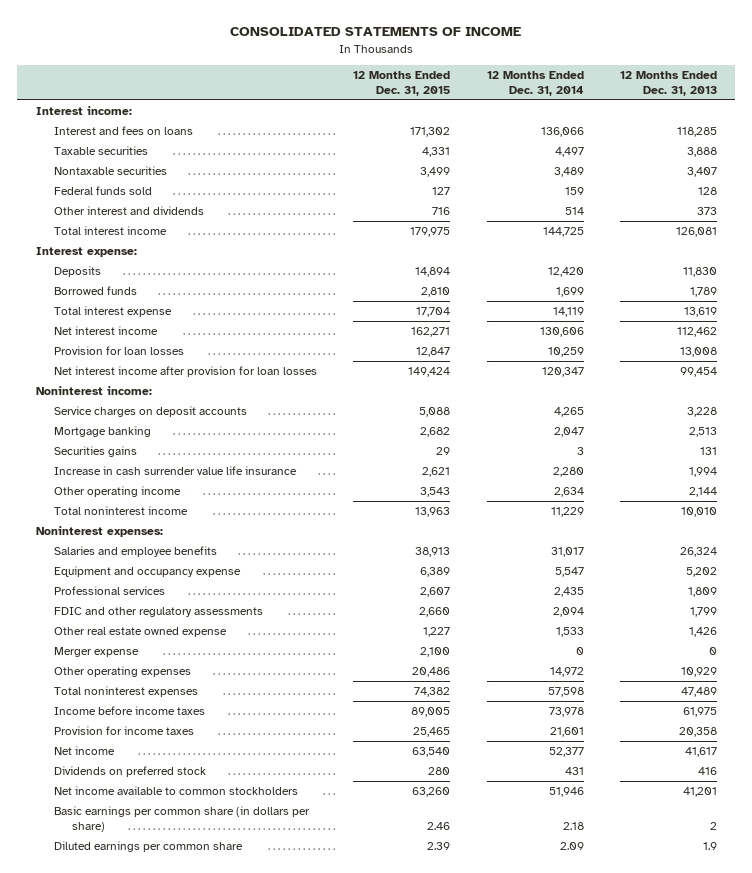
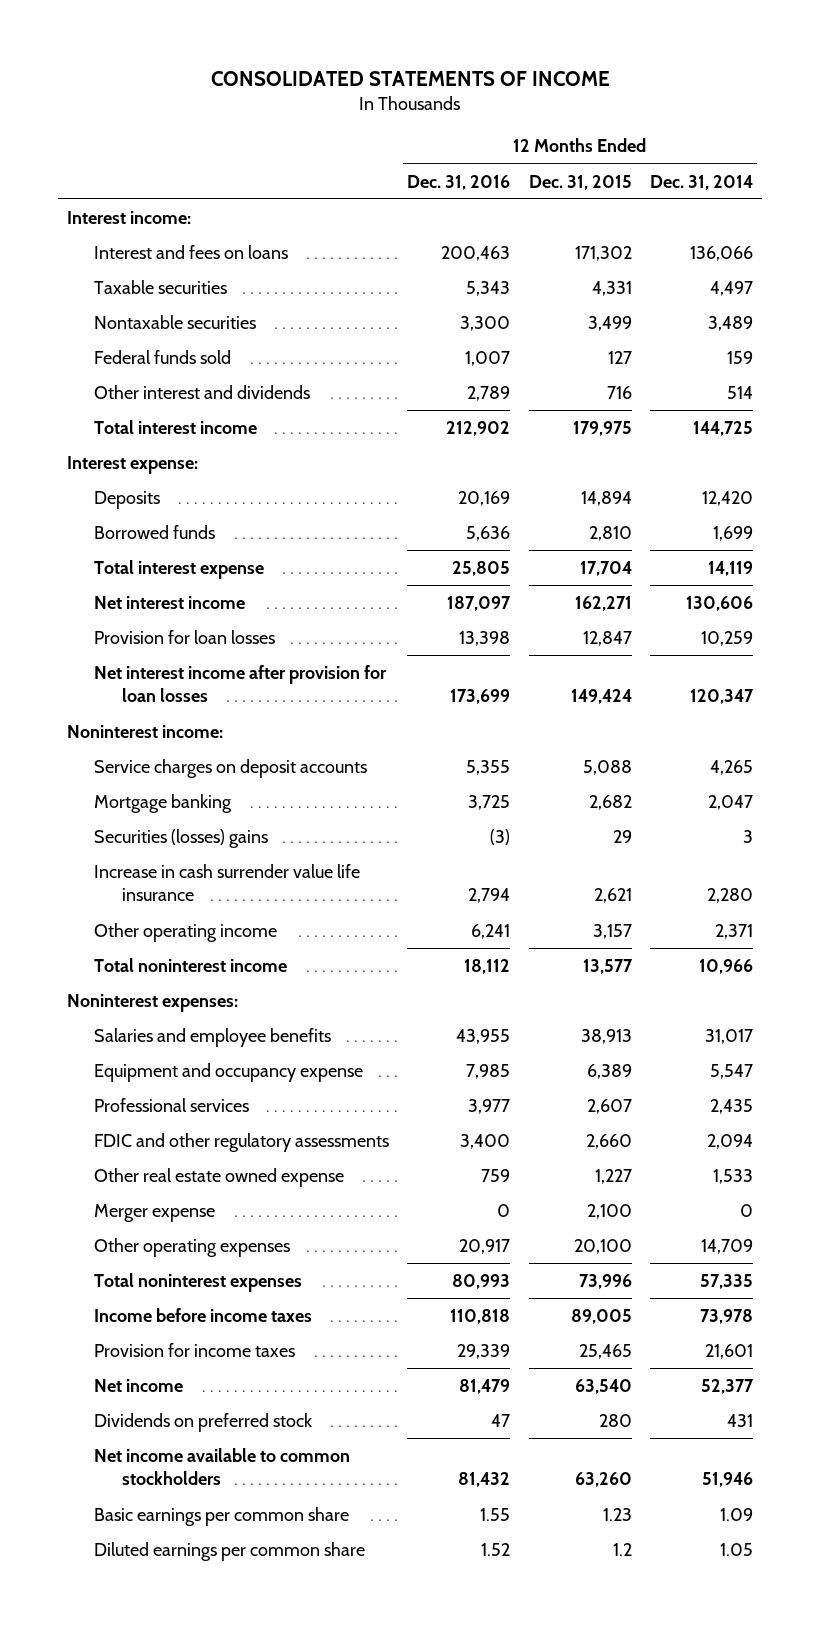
- | 12 Months Ended Dec. 31, 2015 | 12 Months Ended Dec. 31, 2014 | 12 Months Ended Dec. 31, 2013
+ | 12 Months Ended Dec. 31, 2016 | 12 Months Ended Dec. 31, 2015 | 12 Months Ended Dec. 31, 2014
- Securities gains | 29 | 3 | 131
+ Securities (losses) gains | (3) | 29 | 3
- Other operating income | 3,543 | 2,634 | 2,144
- Total noninterest income | 13,963 | 11,229 | 10,010
+ Other operating income | 6,241 | 3,157 | 2,371
+ Total noninterest income | 18,112 | 13,577 | 10,966
- Other operating expenses | 20,486 | 14,972 | 10,929
- Total noninterest expenses | 74,382 | 57,598 | 47,489
+ Other operating expenses | 20,917 | 20,100 | 14,709
+ Total noninterest expenses | 80,993 | 73,996 | 57,335
- Basic earnings per common share (in dollars per share) | 2.46 | 2.18 | 2
- Diluted earnings per common share | 2.39 | 2.09 | 1.9
+ Basic earnings per common share | 1.55 | 1.23 | 1.09
+ Diluted earnings per common share | 1.52 | 1.2 | 1.05

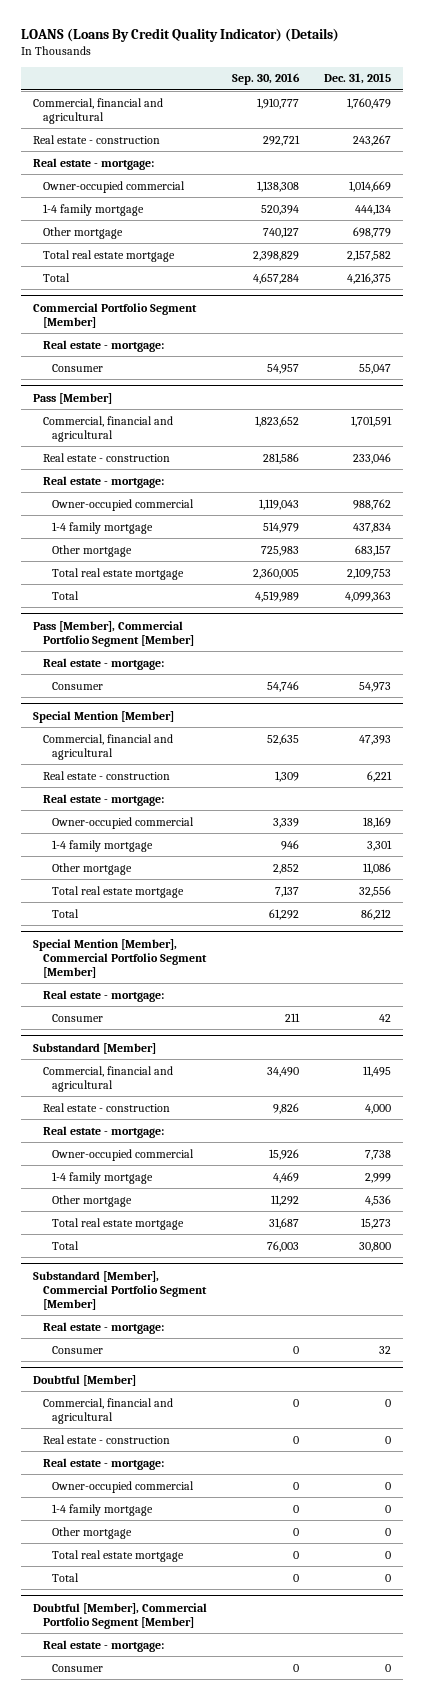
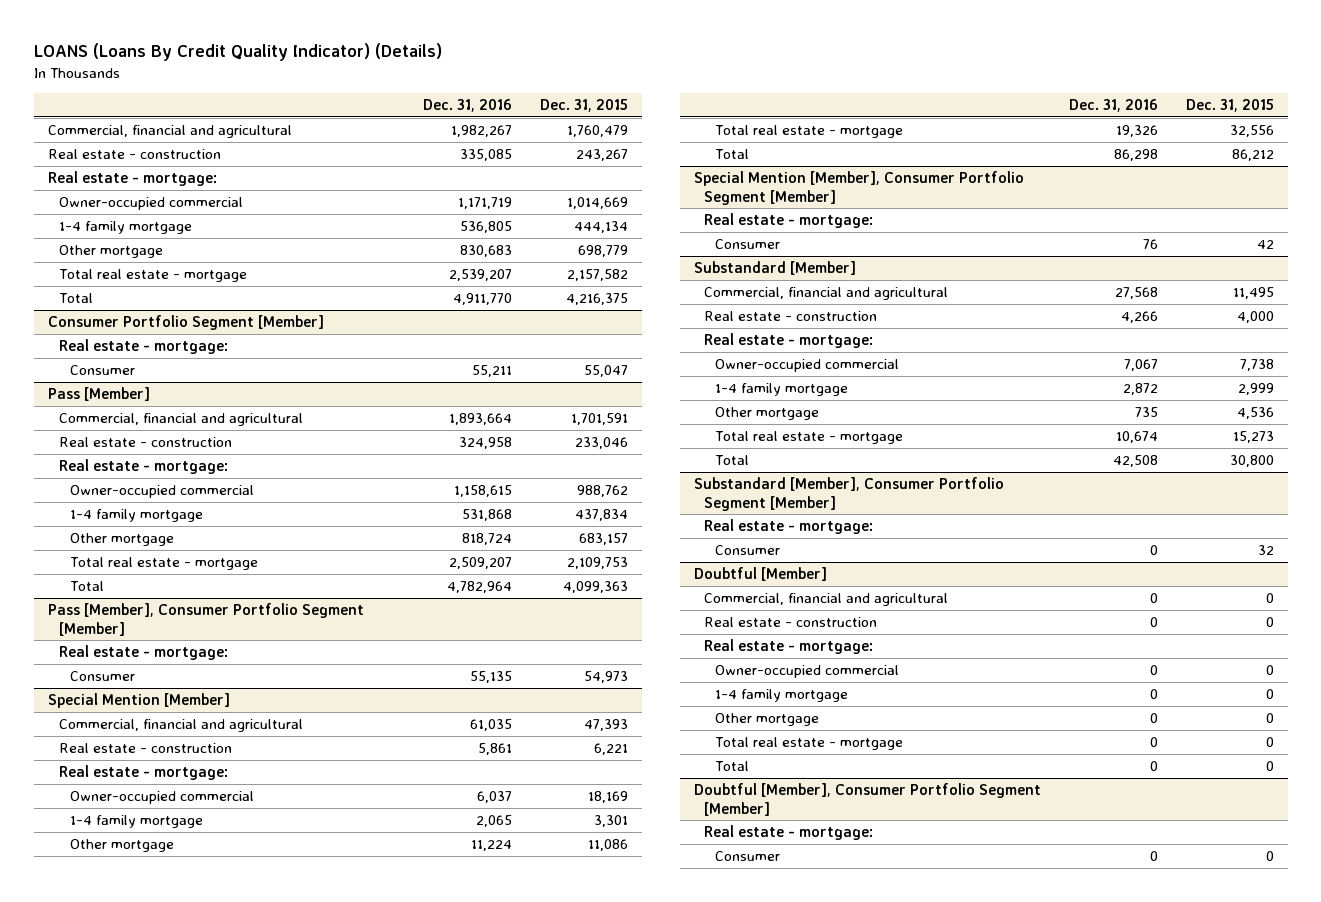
- | Sep. 30, 2016 | Dec. 31, 2015
+ | Dec. 31, 2016 | Dec. 31, 2015
- Total real estate mortgage | 2,398,829 | 2,157,582
+ Total real estate - mortgage | 2,539,207 | 2,157,582
- Commercial Portfolio Segment [Member]
+ Consumer Portfolio Segment [Member]
@ Pass [Member]
- Total real estate mortgage | 2,360,005 | 2,109,753
+ Total real estate - mortgage | 2,509,207 | 2,109,753
- Pass [Member], Commercial Portfolio Segment [Member]
+ Pass [Member], Consumer Portfolio Segment [Member]
@ Special Mention [Member]
- Total real estate mortgage | 7,137 | 32,556
+ Total real estate - mortgage | 19,326 | 32,556
- Special Mention [Member], Commercial Portfolio Segment [Member]
+ Special Mention [Member], Consumer Portfolio Segment [Member]
@ Substandard [Member]
- Total real estate mortgage | 31,687 | 15,273
+ Total real estate - mortgage | 10,674 | 15,273
- Substandard [Member], Commercial Portfolio Segment [Member]
+ Substandard [Member], Consumer Portfolio Segment [Member]
@ Doubtful [Member]
- Total real estate mortgage | 0 | 0
+ Total real estate - mortgage | 0 | 0
- Doubtful [Member], Commercial Portfolio Segment [Member]
+ Doubtful [Member], Consumer Portfolio Segment [Member]

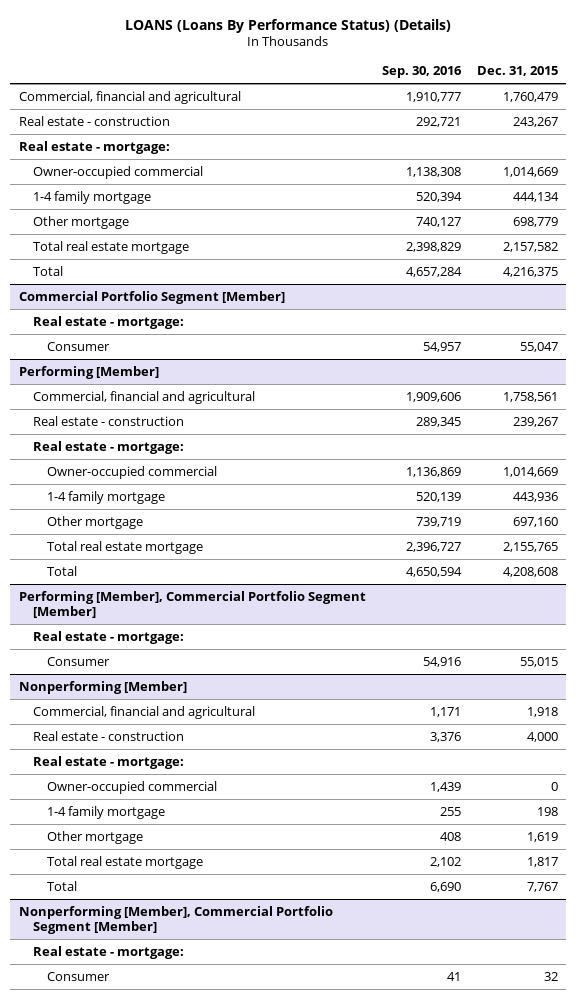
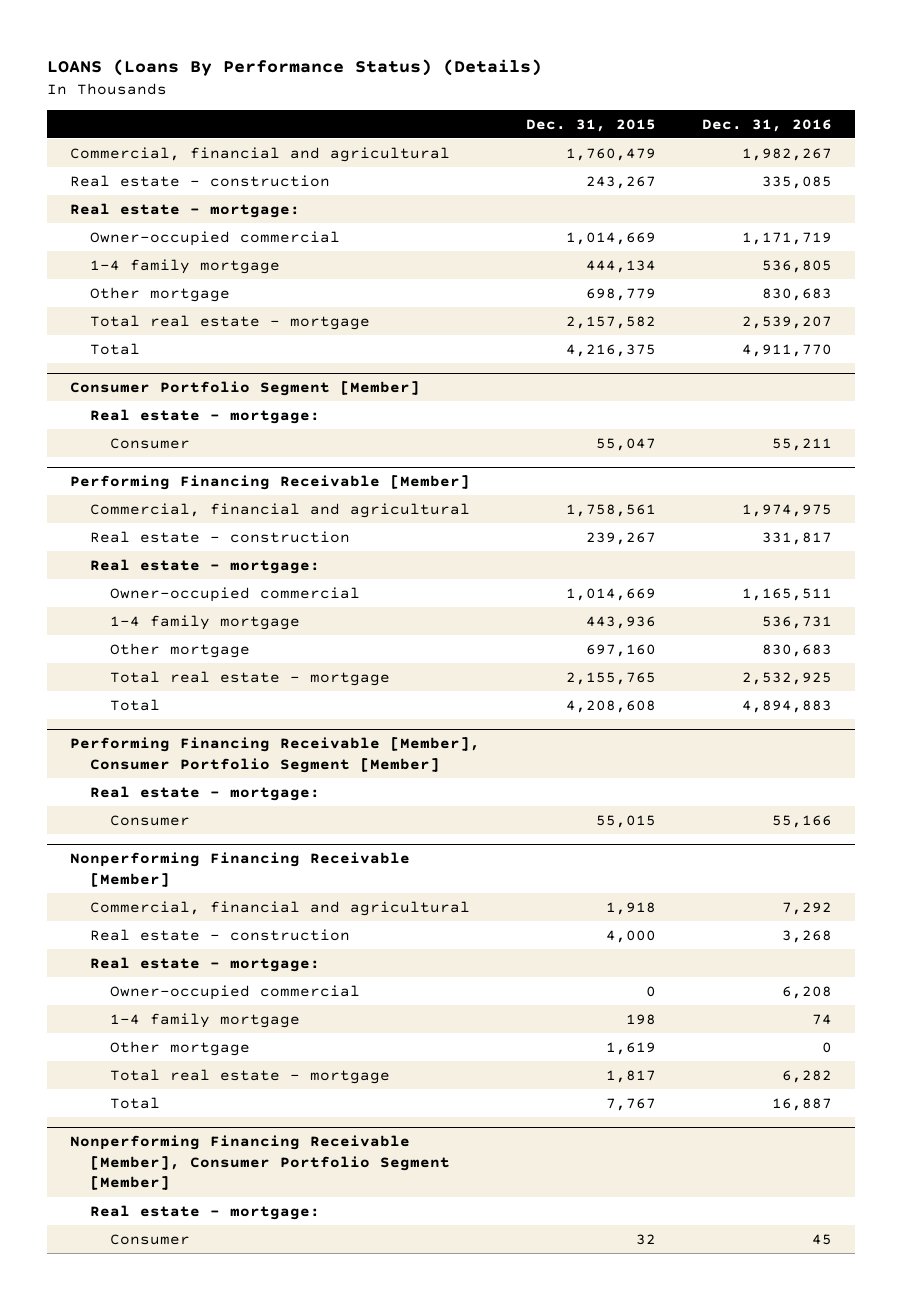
- | Sep. 30, 2016 | Dec. 31, 2015
+ | Dec. 31, 2015 | Dec. 31, 2016
- Total real estate mortgage | 2,398,829 | 2,157,582
+ Total real estate - mortgage | 2,157,582 | 2,539,207
- Commercial Portfolio Segment [Member]
+ Consumer Portfolio Segment [Member]
- Performing [Member]
+ Performing Financing Receivable [Member]
- Total real estate mortgage | 2,396,727 | 2,155,765
+ Total real estate - mortgage | 2,155,765 | 2,532,925
- Performing [Member], Commercial Portfolio Segment [Member]
+ Performing Financing Receivable [Member], Consumer Portfolio Segment [Member]
- Nonperforming [Member]
+ Nonperforming Financing Receivable [Member]
- Total real estate mortgage | 2,102 | 1,817
+ Total real estate - mortgage | 1,817 | 6,282
- Nonperforming [Member], Commercial Portfolio Segment [Member]
+ Nonperforming Financing Receivable [Member], Consumer Portfolio Segment [Member]

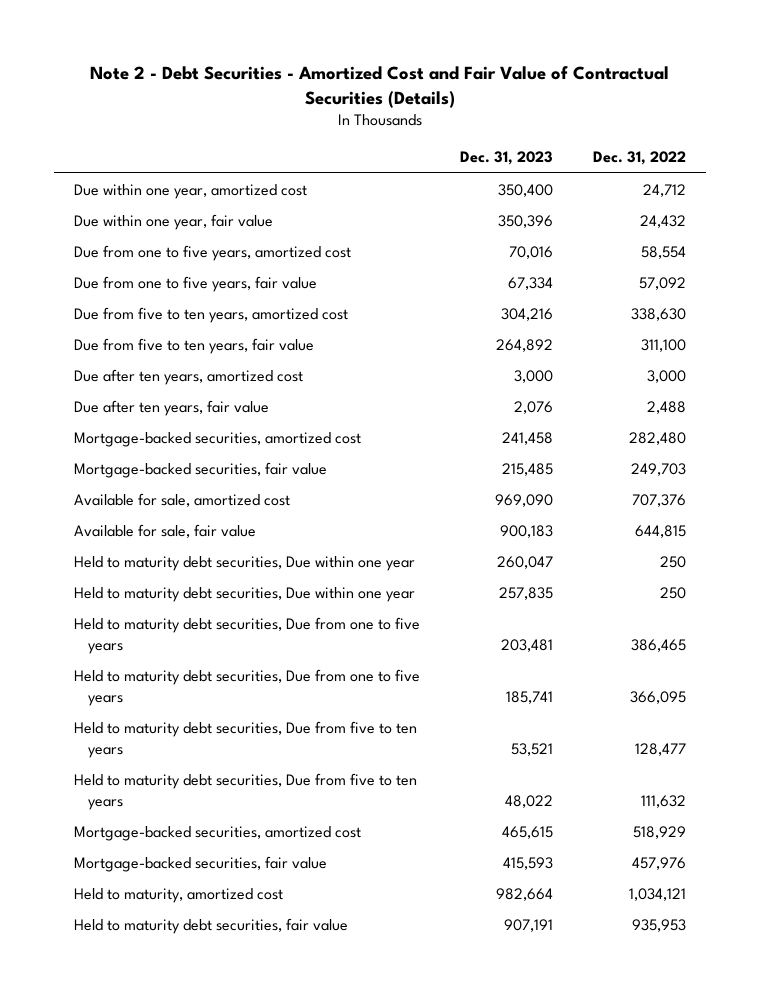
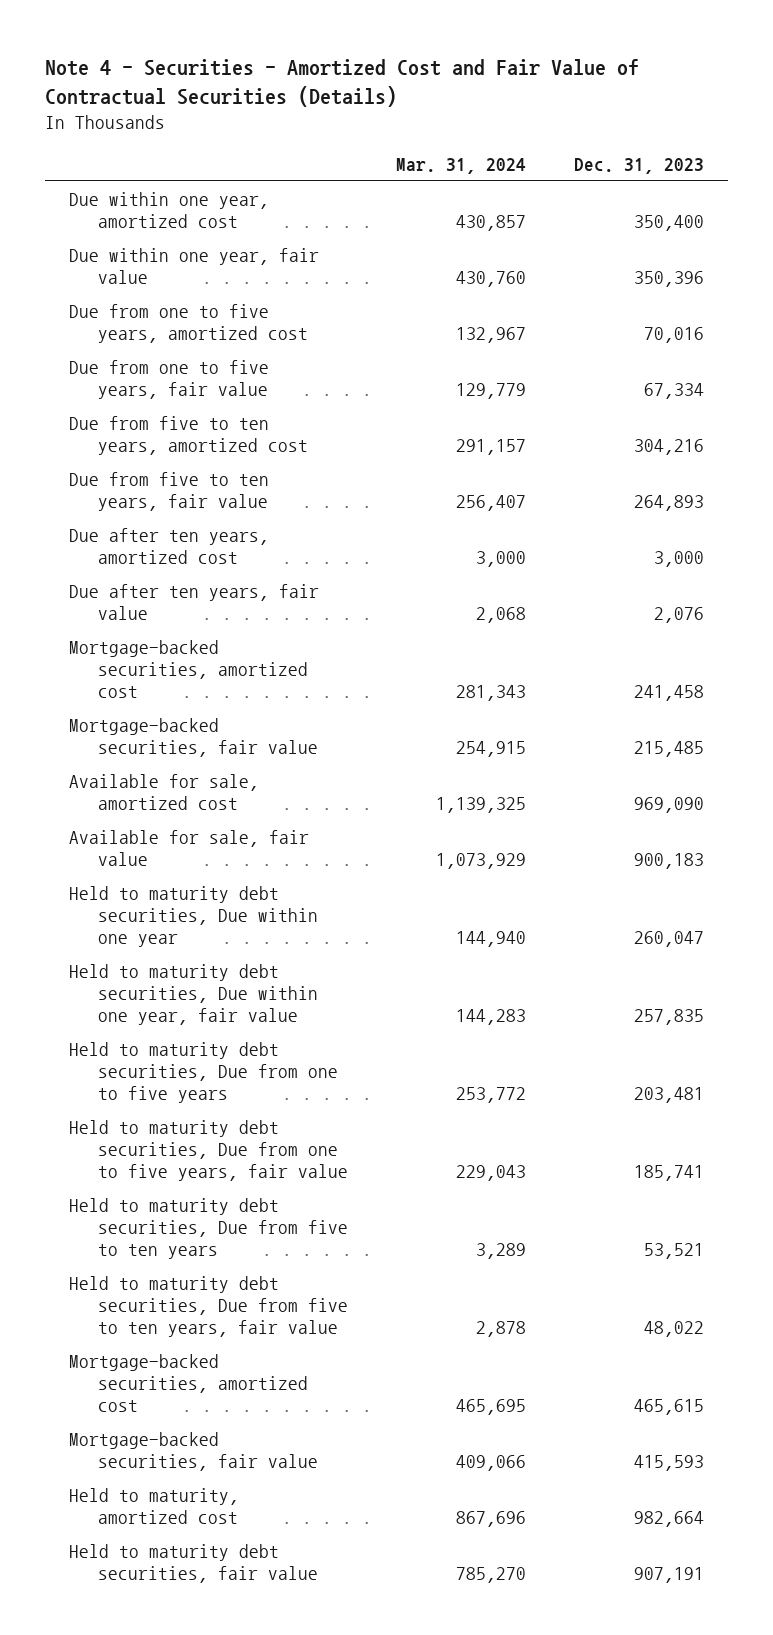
- Note 2 - Debt Securities - Amortized Cost and Fair Value of Contractual Securities (Details)
+ Note 4 - Securities - Amortized Cost and Fair Value of Contractual Securities (Details)
- | Dec. 31, 2023 | Dec. 31, 2022
+ | Mar. 31, 2024 | Dec. 31, 2023
- Due from five to ten years, fair value | 264,892 | 311,100
+ Due from five to ten years, fair value | 256,407 | 264,893
- Held to maturity debt securities, Due within one year | 257,835 | 250
+ Held to maturity debt securities, Due within one year, fair value | 144,283 | 257,835
- Held to maturity debt securities, Due from one to five years | 185,741 | 366,095
+ Held to maturity debt securities, Due from one to five years, fair value | 229,043 | 185,741
- Held to maturity debt securities, Due from five to ten years | 48,022 | 111,632
+ Held to maturity debt securities, Due from five to ten years, fair value | 2,878 | 48,022

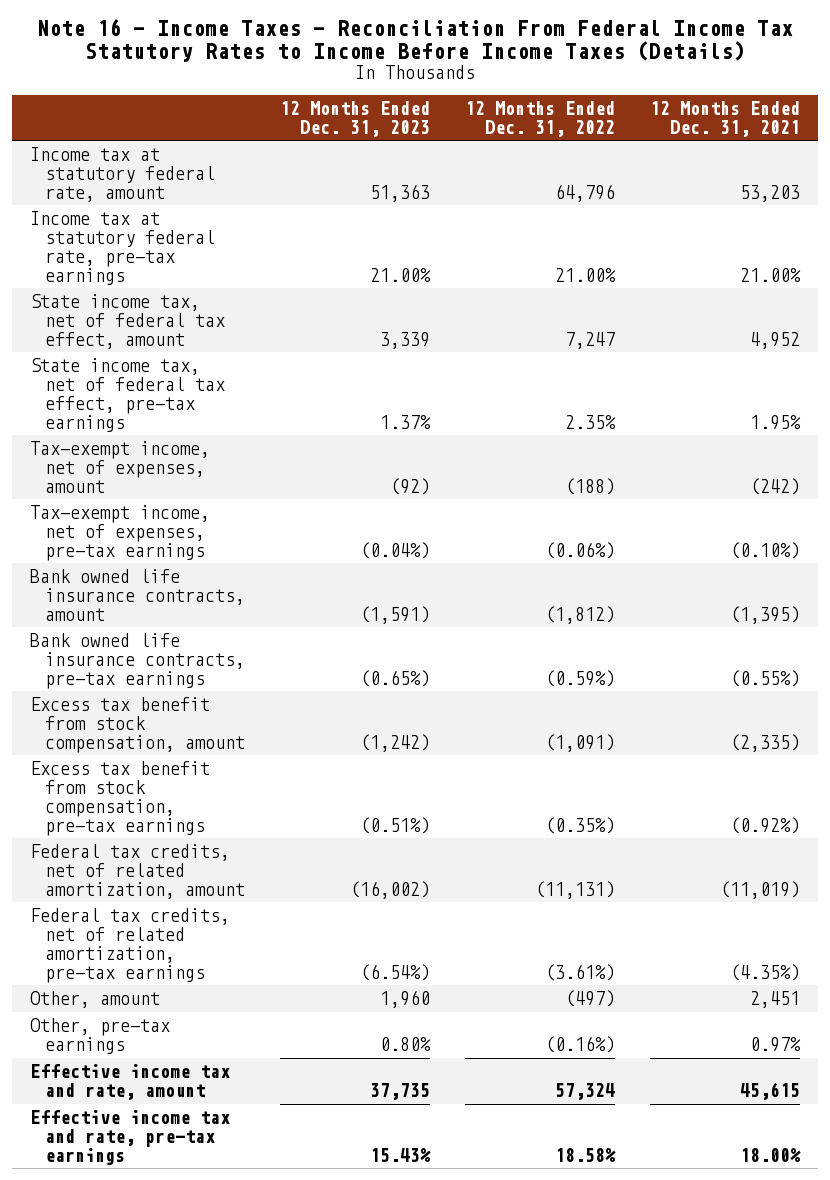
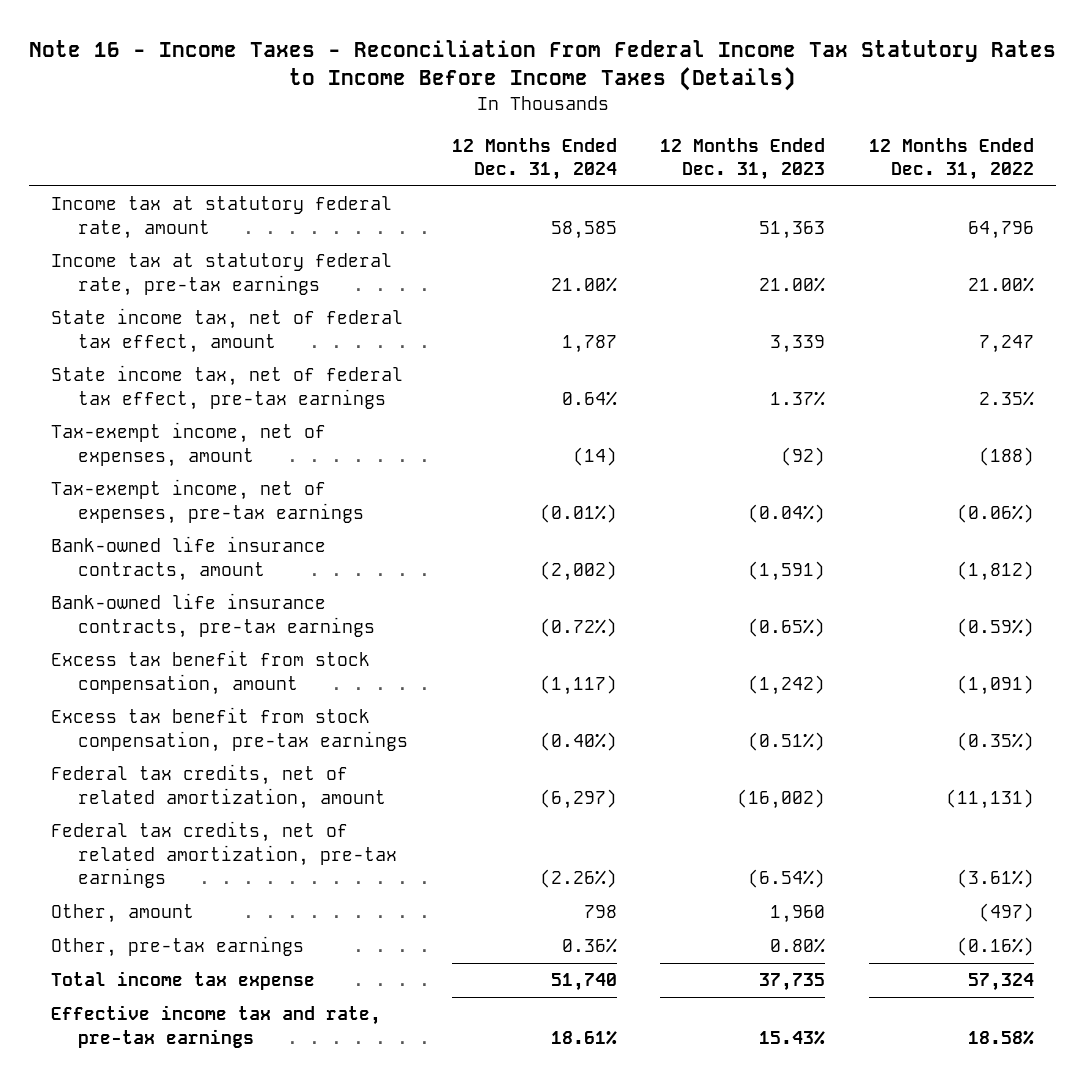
- | 12 Months Ended Dec. 31, 2023 | 12 Months Ended Dec. 31, 2022 | 12 Months Ended Dec. 31, 2021
+ | 12 Months Ended Dec. 31, 2024 | 12 Months Ended Dec. 31, 2023 | 12 Months Ended Dec. 31, 2022
- Bank owned life insurance contracts, amount | (1,591) | (1,812) | (1,395)
- Bank owned life insurance contracts, pre-tax earnings | (0.65%) | (0.59%) | (0.55%)
+ Bank-owned life insurance contracts, amount | (2,002) | (1,591) | (1,812)
+ Bank-owned life insurance contracts, pre-tax earnings | (0.72%) | (0.65%) | (0.59%)
- Effective income tax and rate, amount | 37,735 | 57,324 | 45,615
+ Total income tax expense | 51,740 | 37,735 | 57,324

